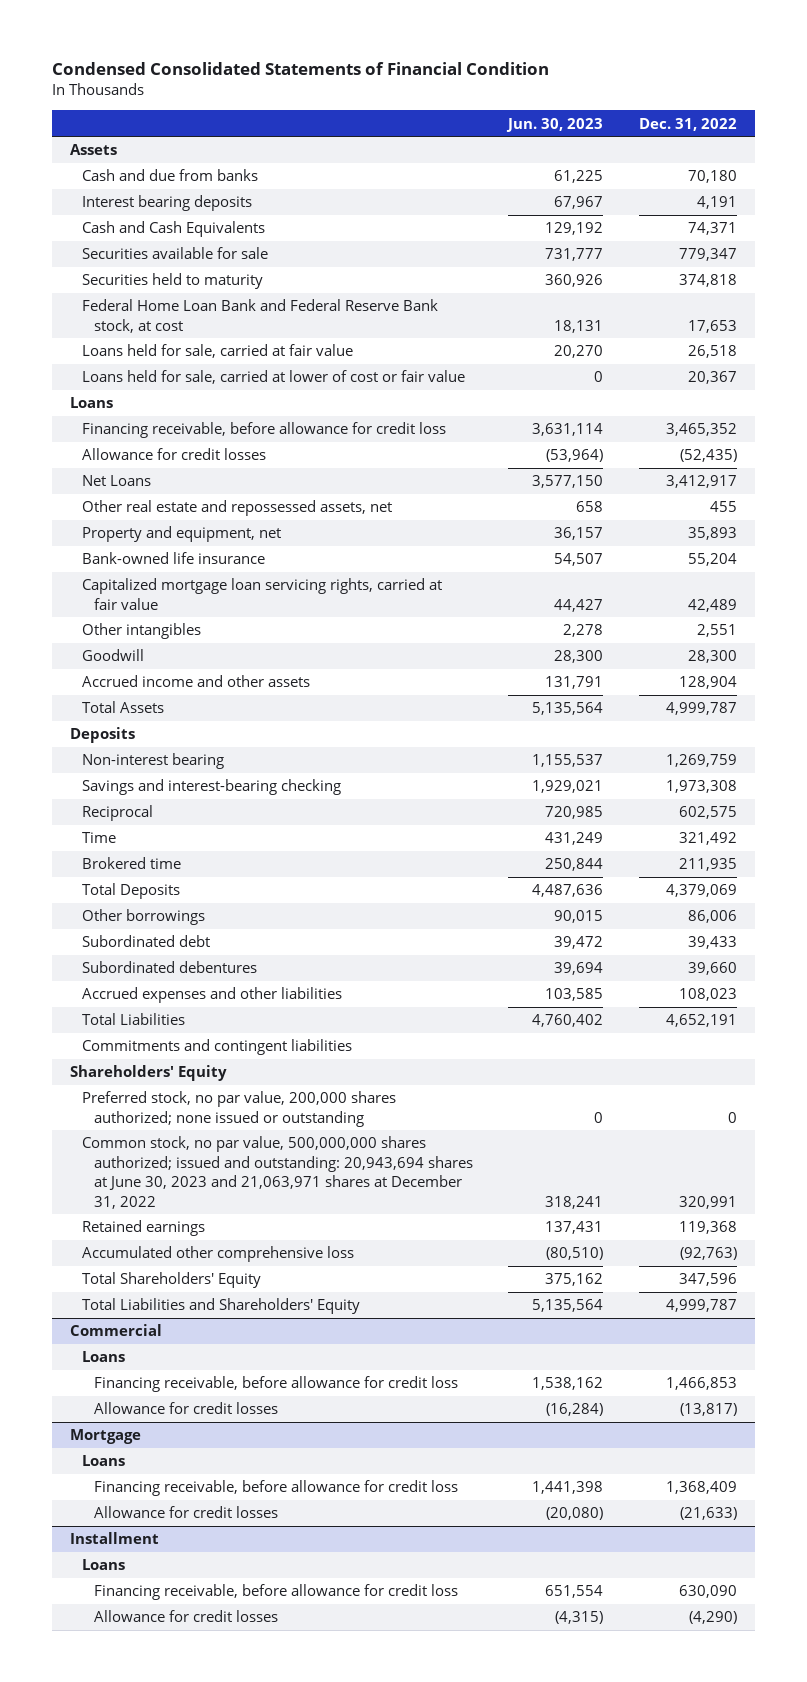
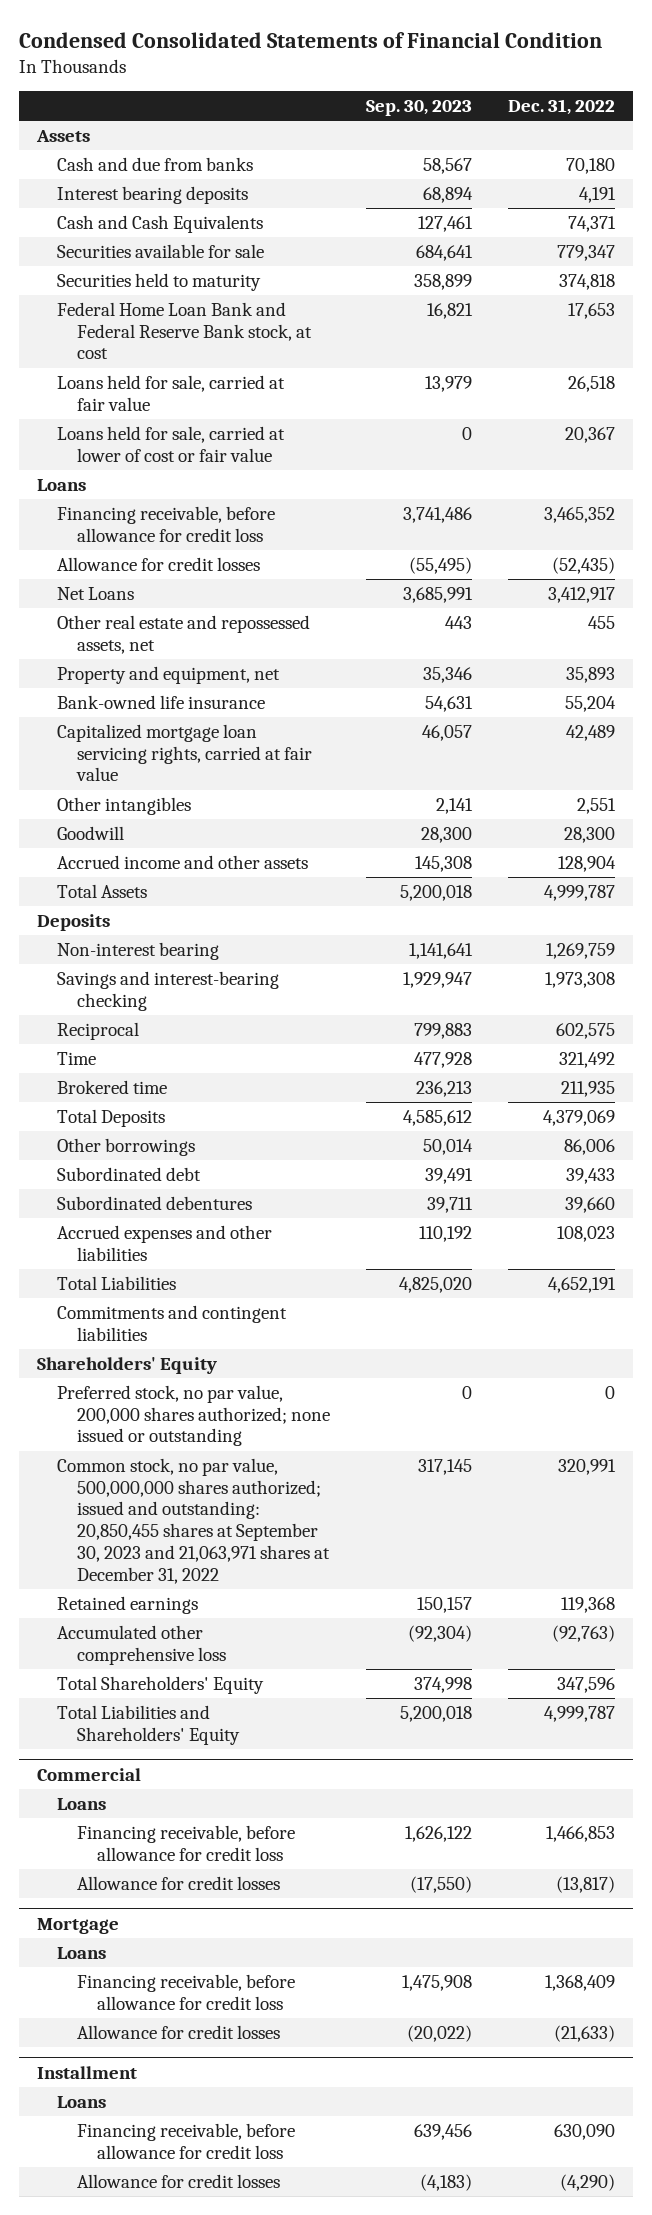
- | Jun. 30, 2023 | Dec. 31, 2022
+ | Sep. 30, 2023 | Dec. 31, 2022
- Common stock, no par value, 500,000,000 shares authorized; issued and outstanding: 20,943,694 shares at June 30, 2023 and 21,063,971 shares at December 31, 2022 | 318,241 | 320,991
+ Common stock, no par value, 500,000,000 shares authorized; issued and outstanding: 20,850,455 shares at September 30, 2023 and 21,063,971 shares at December 31, 2022 | 317,145 | 320,991

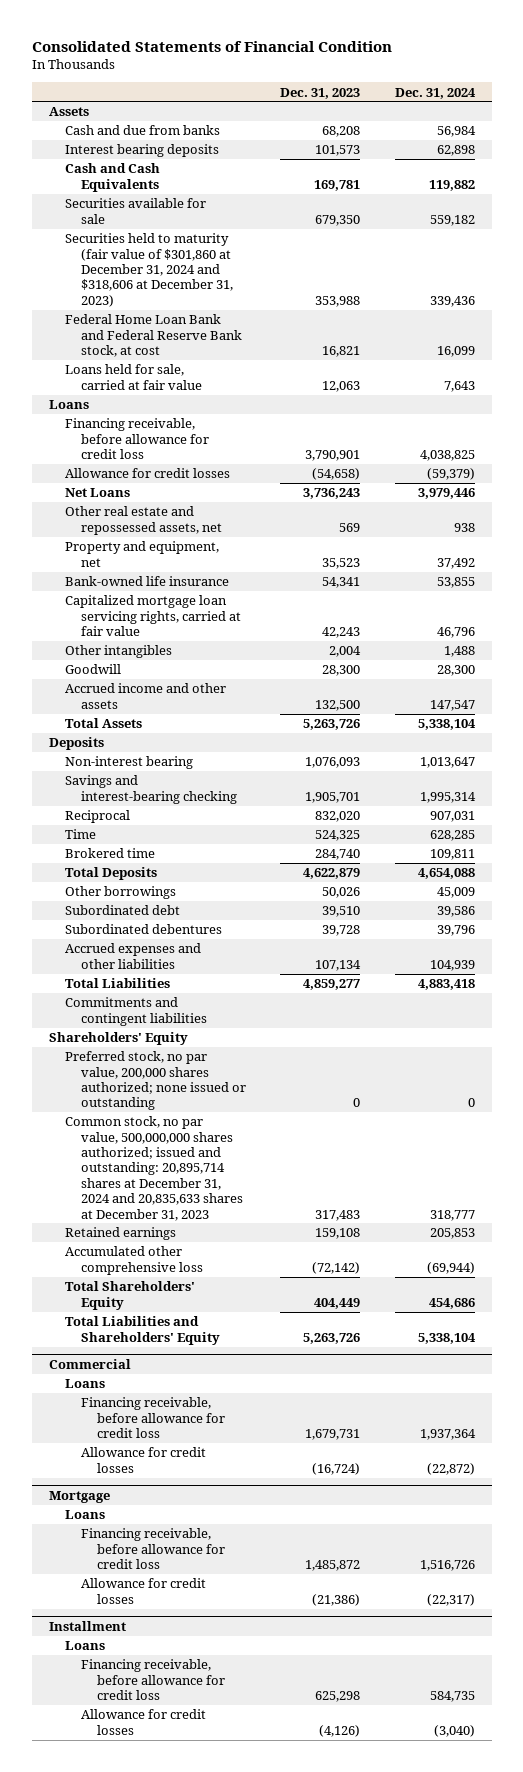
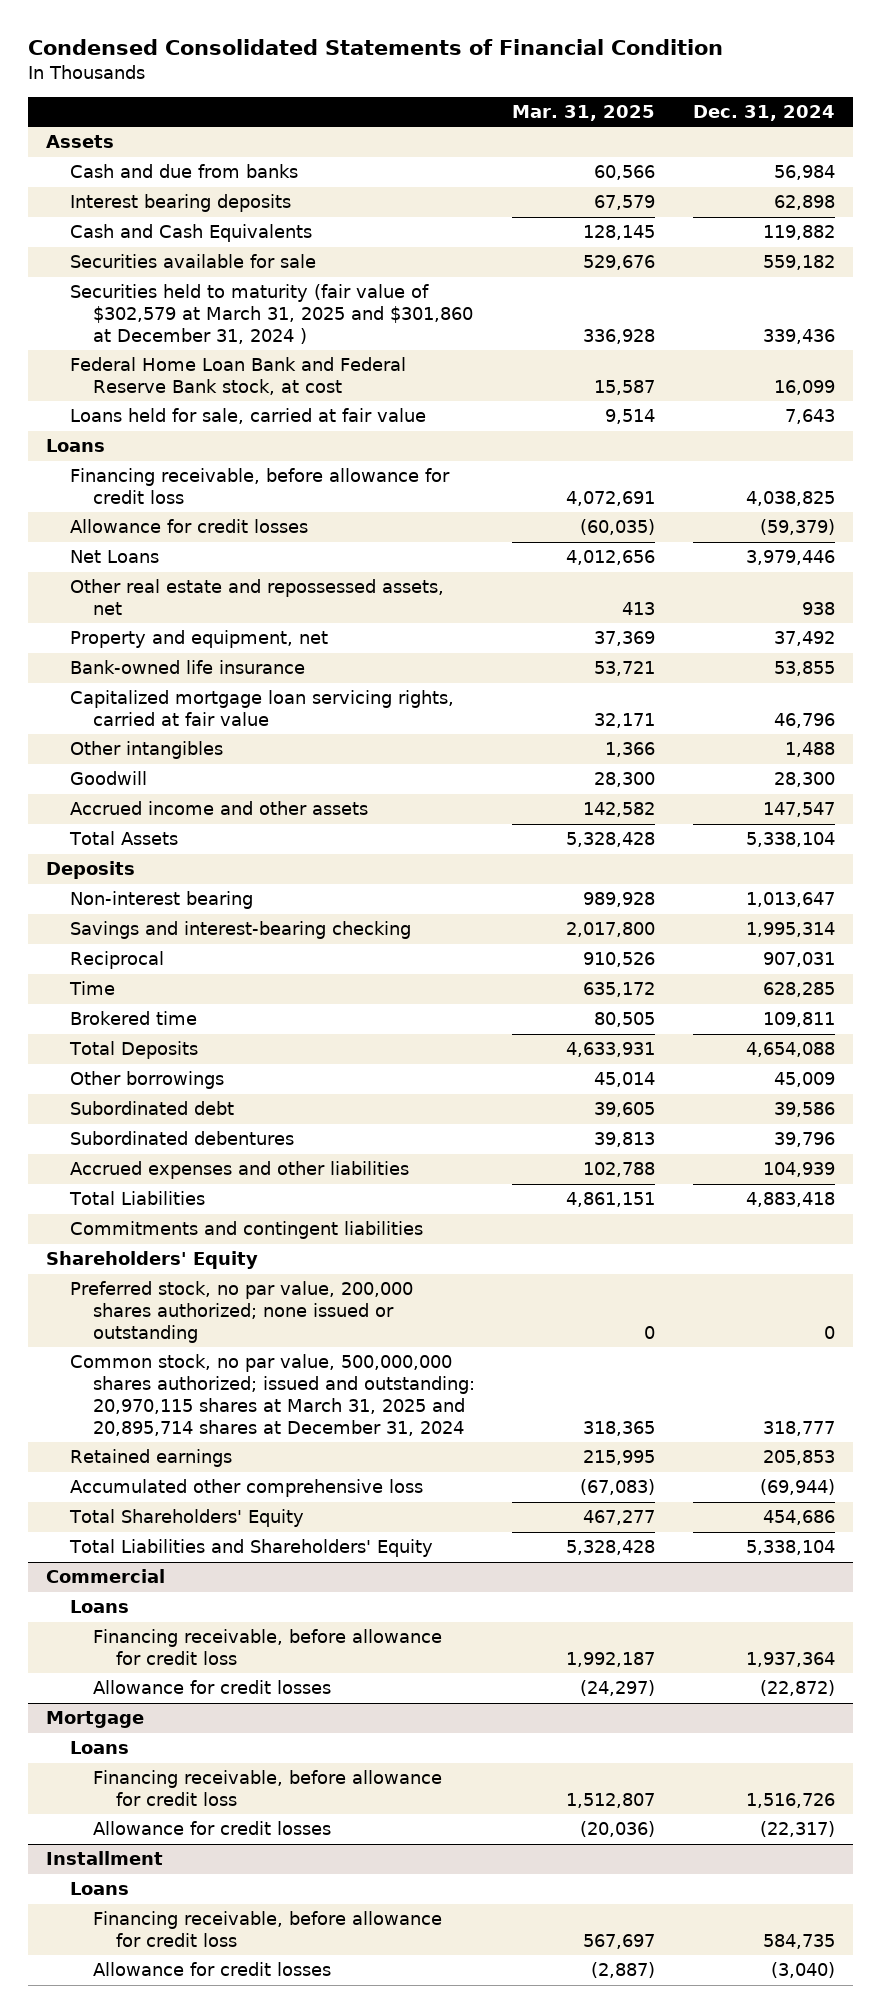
- Consolidated Statements of Financial Condition
+ Condensed Consolidated Statements of Financial Condition
- | Dec. 31, 2023 | Dec. 31, 2024
+ | Mar. 31, 2025 | Dec. 31, 2024
- Securities held to maturity (fair value of $301,860 at December 31, 2024 and $318,606 at December 31, 2023) | 353,988 | 339,436
+ Securities held to maturity (fair value of $302,579 at March 31, 2025 and $301,860 at December 31, 2024 ) | 336,928 | 339,436
- Common stock, no par value, 500,000,000 shares authorized; issued and outstanding: 20,895,714 shares at December 31, 2024 and 20,835,633 shares at December 31, 2023 | 317,483 | 318,777
+ Common stock, no par value, 500,000,000 shares authorized; issued and outstanding: 20,970,115 shares at March 31, 2025 and 20,895,714 shares at December 31, 2024 | 318,365 | 318,777

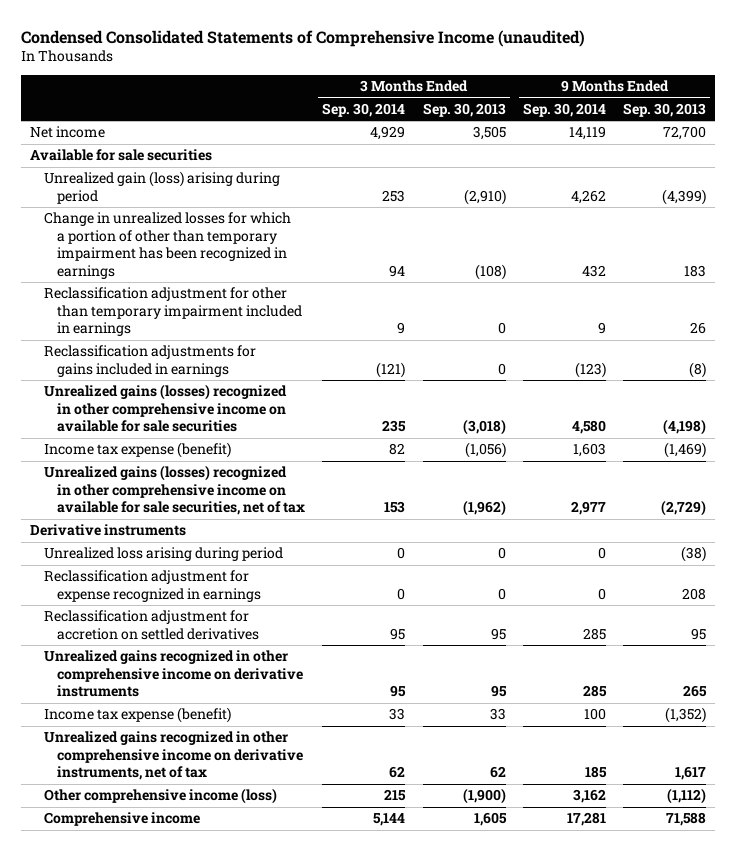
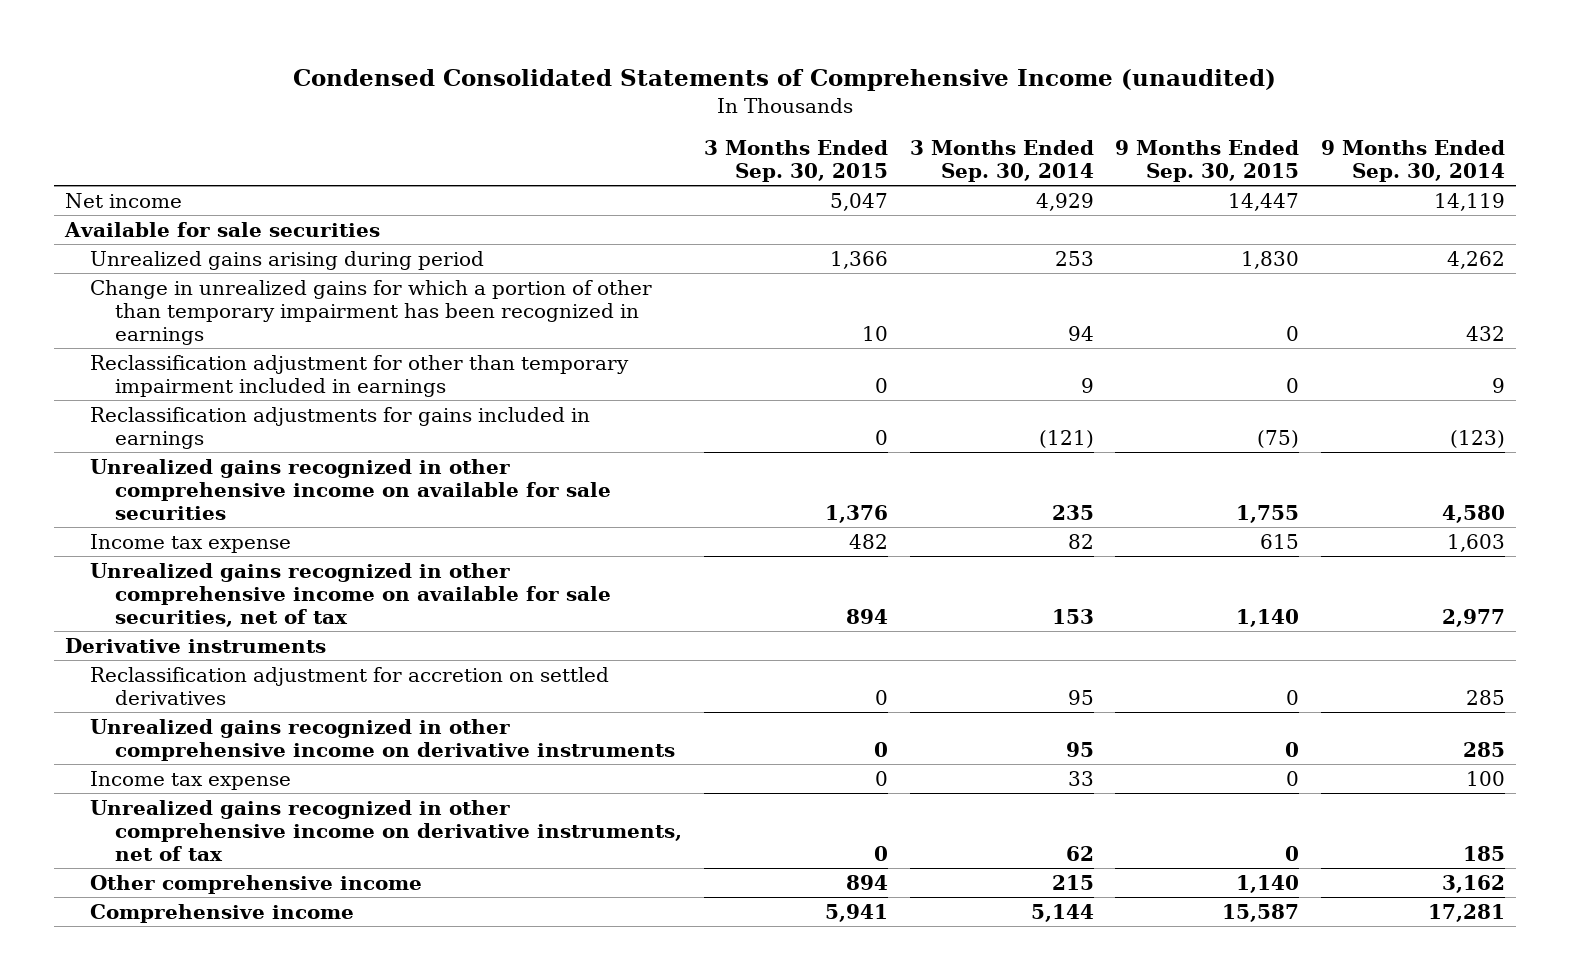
- | 3 Months Ended Sep. 30, 2014 | 3 Months Ended Sep. 30, 2013 | 9 Months Ended Sep. 30, 2014 | 9 Months Ended Sep. 30, 2013
+ | 3 Months Ended Sep. 30, 2015 | 3 Months Ended Sep. 30, 2014 | 9 Months Ended Sep. 30, 2015 | 9 Months Ended Sep. 30, 2014
- Unrealized gain (loss) arising during period | 253 | (2,910) | 4,262 | (4,399)
- Change in unrealized losses for which a portion of other than temporary impairment has been recognized in earnings | 94 | (108) | 432 | 183
+ Unrealized gains arising during period | 1,366 | 253 | 1,830 | 4,262
+ Change in unrealized gains for which a portion of other than temporary impairment has been recognized in earnings | 10 | 94 | 0 | 432
- Unrealized gains (losses) recognized in other comprehensive income on available for sale securities | 235 | (3,018) | 4,580 | (4,198)
- Income tax expense (benefit) | 82 | (1,056) | 1,603 | (1,469)
- Unrealized gains (losses) recognized in other comprehensive income on available for sale securities, net of tax | 153 | (1,962) | 2,977 | (2,729)
+ Unrealized gains recognized in other comprehensive income on available for sale securities | 1,376 | 235 | 1,755 | 4,580
+ Income tax expense | 482 | 82 | 615 | 1,603
+ Unrealized gains recognized in other comprehensive income on available for sale securities, net of tax | 894 | 153 | 1,140 | 2,977
- Unrealized loss arising during period | 0 | 0 | 0 | (38)
- Reclassification adjustment for expense recognized in earnings | 0 | 0 | 0 | 208
- Income tax expense (benefit) | 33 | 33 | 100 | (1,352)
+ Income tax expense | 0 | 33 | 0 | 100
- Other comprehensive income (loss) | 215 | (1,900) | 3,162 | (1,112)
+ Other comprehensive income | 894 | 215 | 1,140 | 3,162

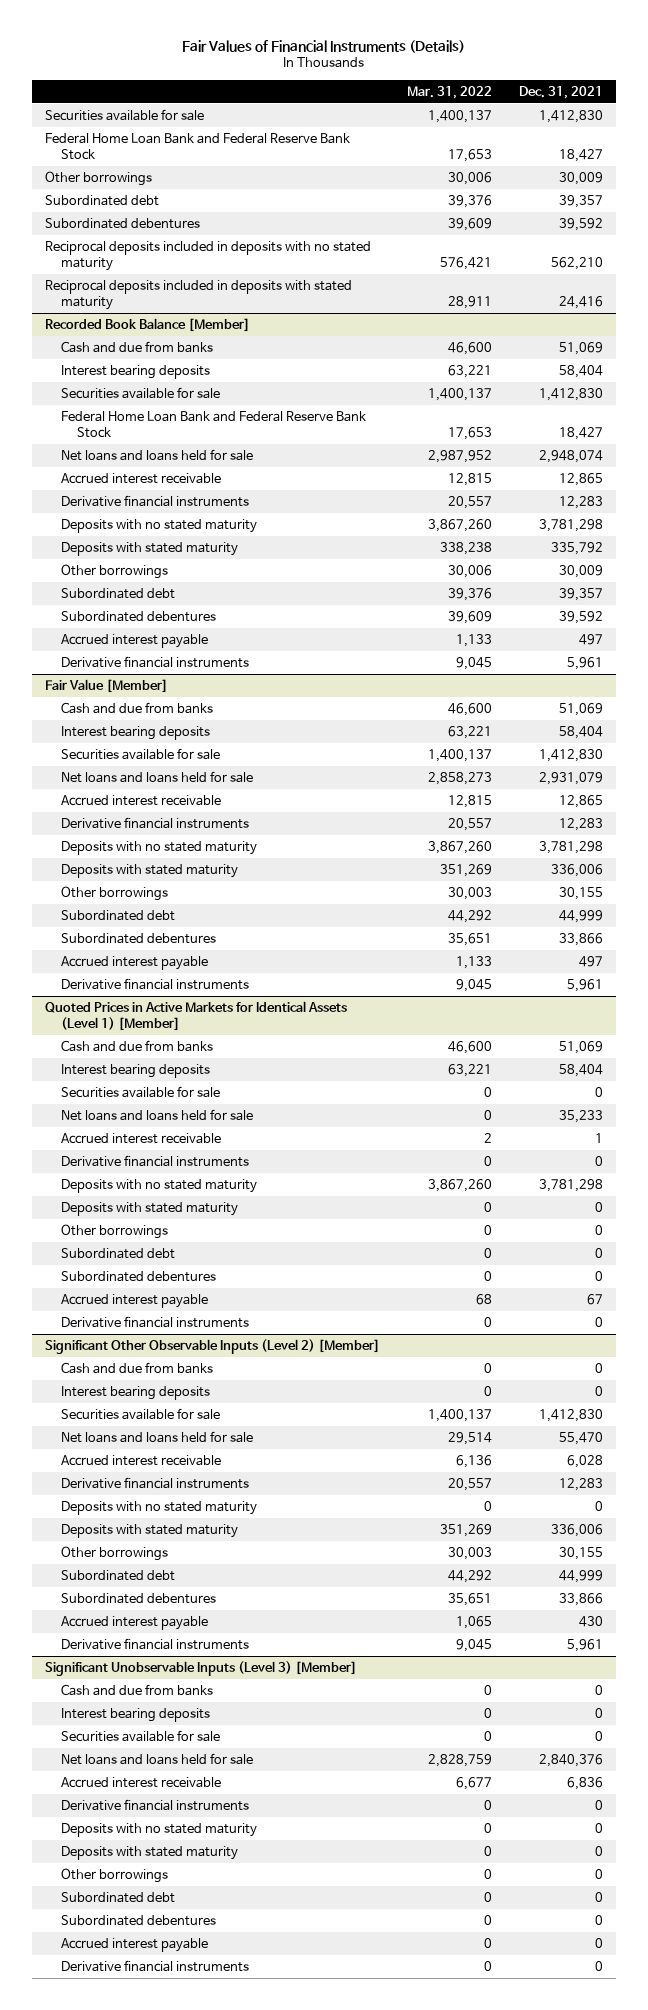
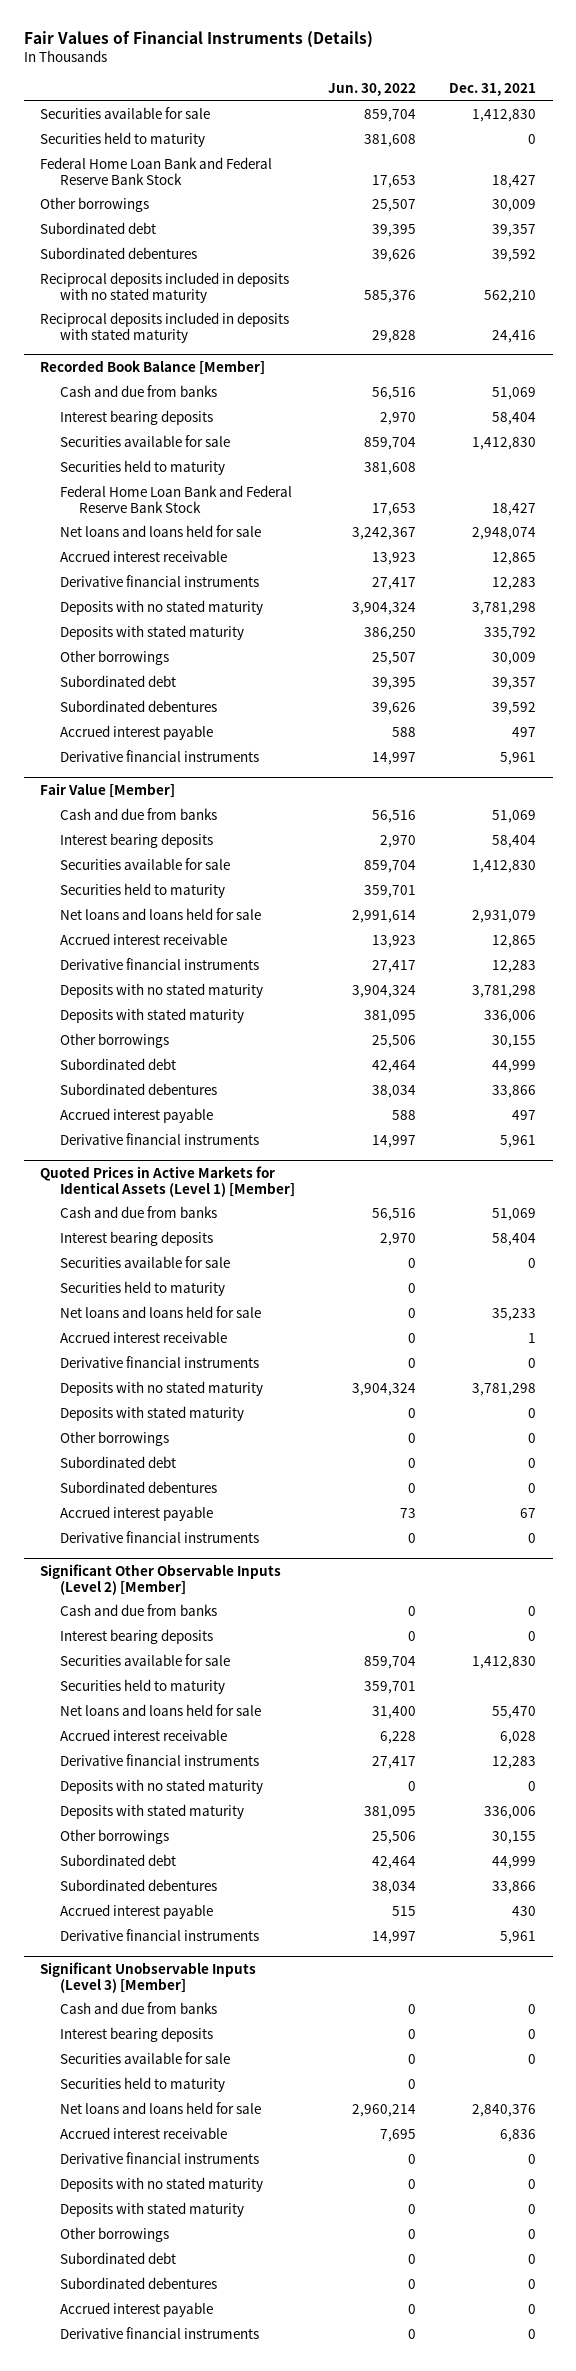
- | Mar. 31, 2022 | Dec. 31, 2021
+ | Jun. 30, 2022 | Dec. 31, 2021
+ Securities held to maturity | 381,608 | 0
@ Recorded Book Balance [Member]
+ Securities held to maturity | 381,608 |
@ Fair Value [Member]
+ Securities held to maturity | 359,701 |
@ Quoted Prices in Active Markets for Identical Assets (Level 1) [Member]
+ Securities held to maturity | 0 |
@ Significant Other Observable Inputs (Level 2) [Member]
+ Securities held to maturity | 359,701 |
@ Significant Unobservable Inputs (Level 3) [Member]
+ Securities held to maturity | 0 |

